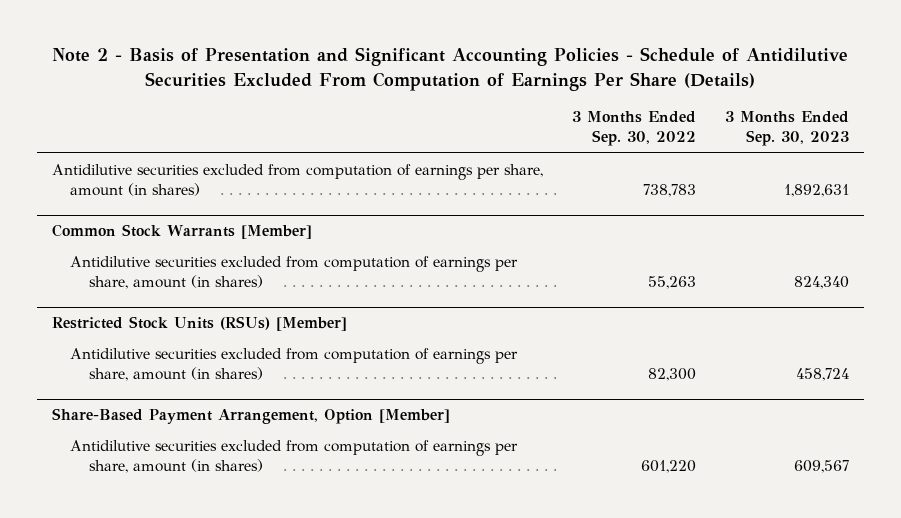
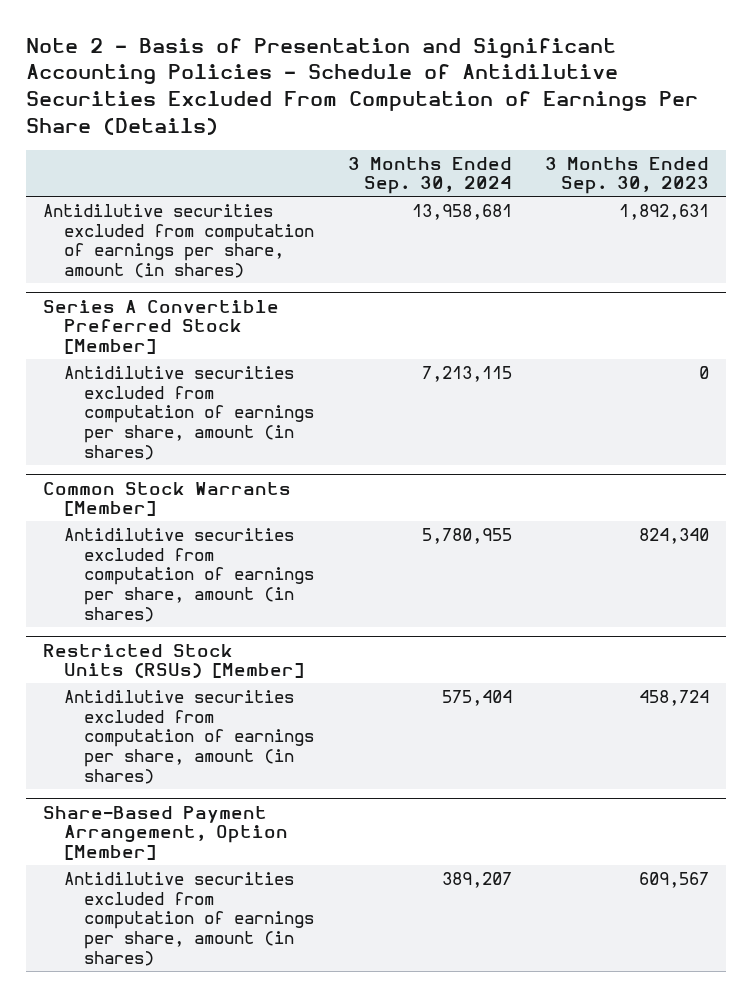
- | 3 Months Ended Sep. 30, 2022 | 3 Months Ended Sep. 30, 2023
+ | 3 Months Ended Sep. 30, 2024 | 3 Months Ended Sep. 30, 2023
+ Series A Convertible Preferred Stock [Member]
+ Antidilutive securities excluded from computation of earnings per share, amount (in shares) | 7,213,115 | 0

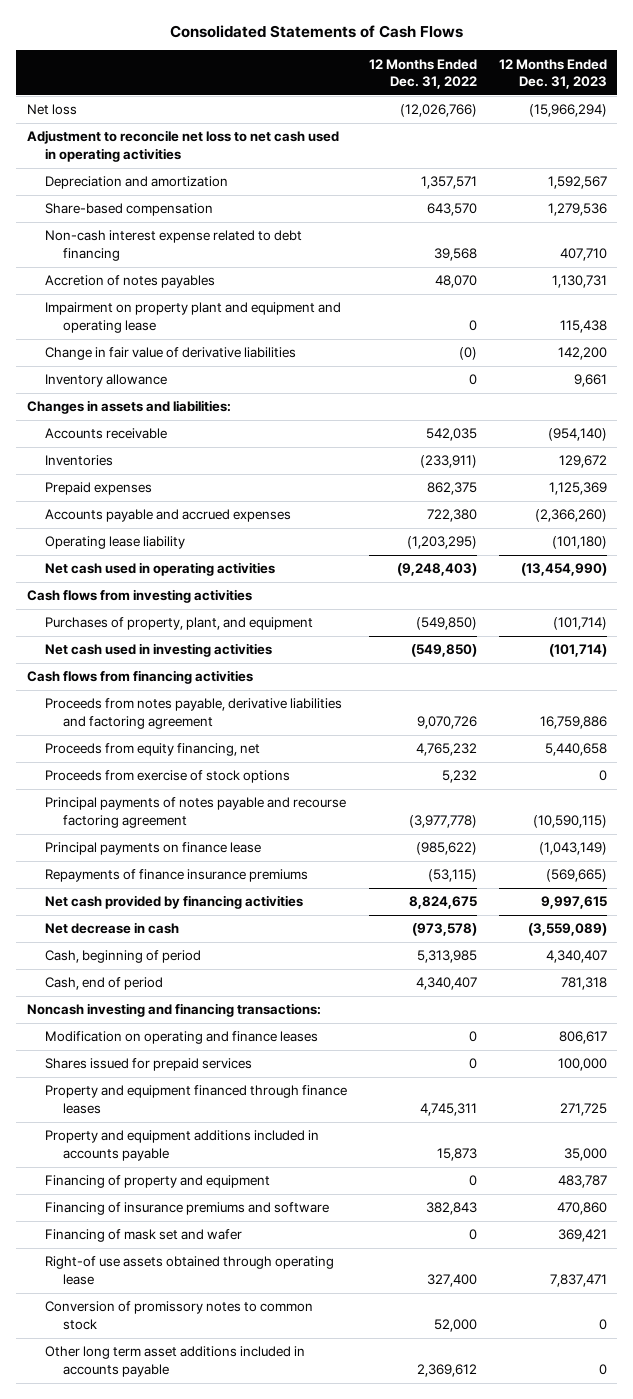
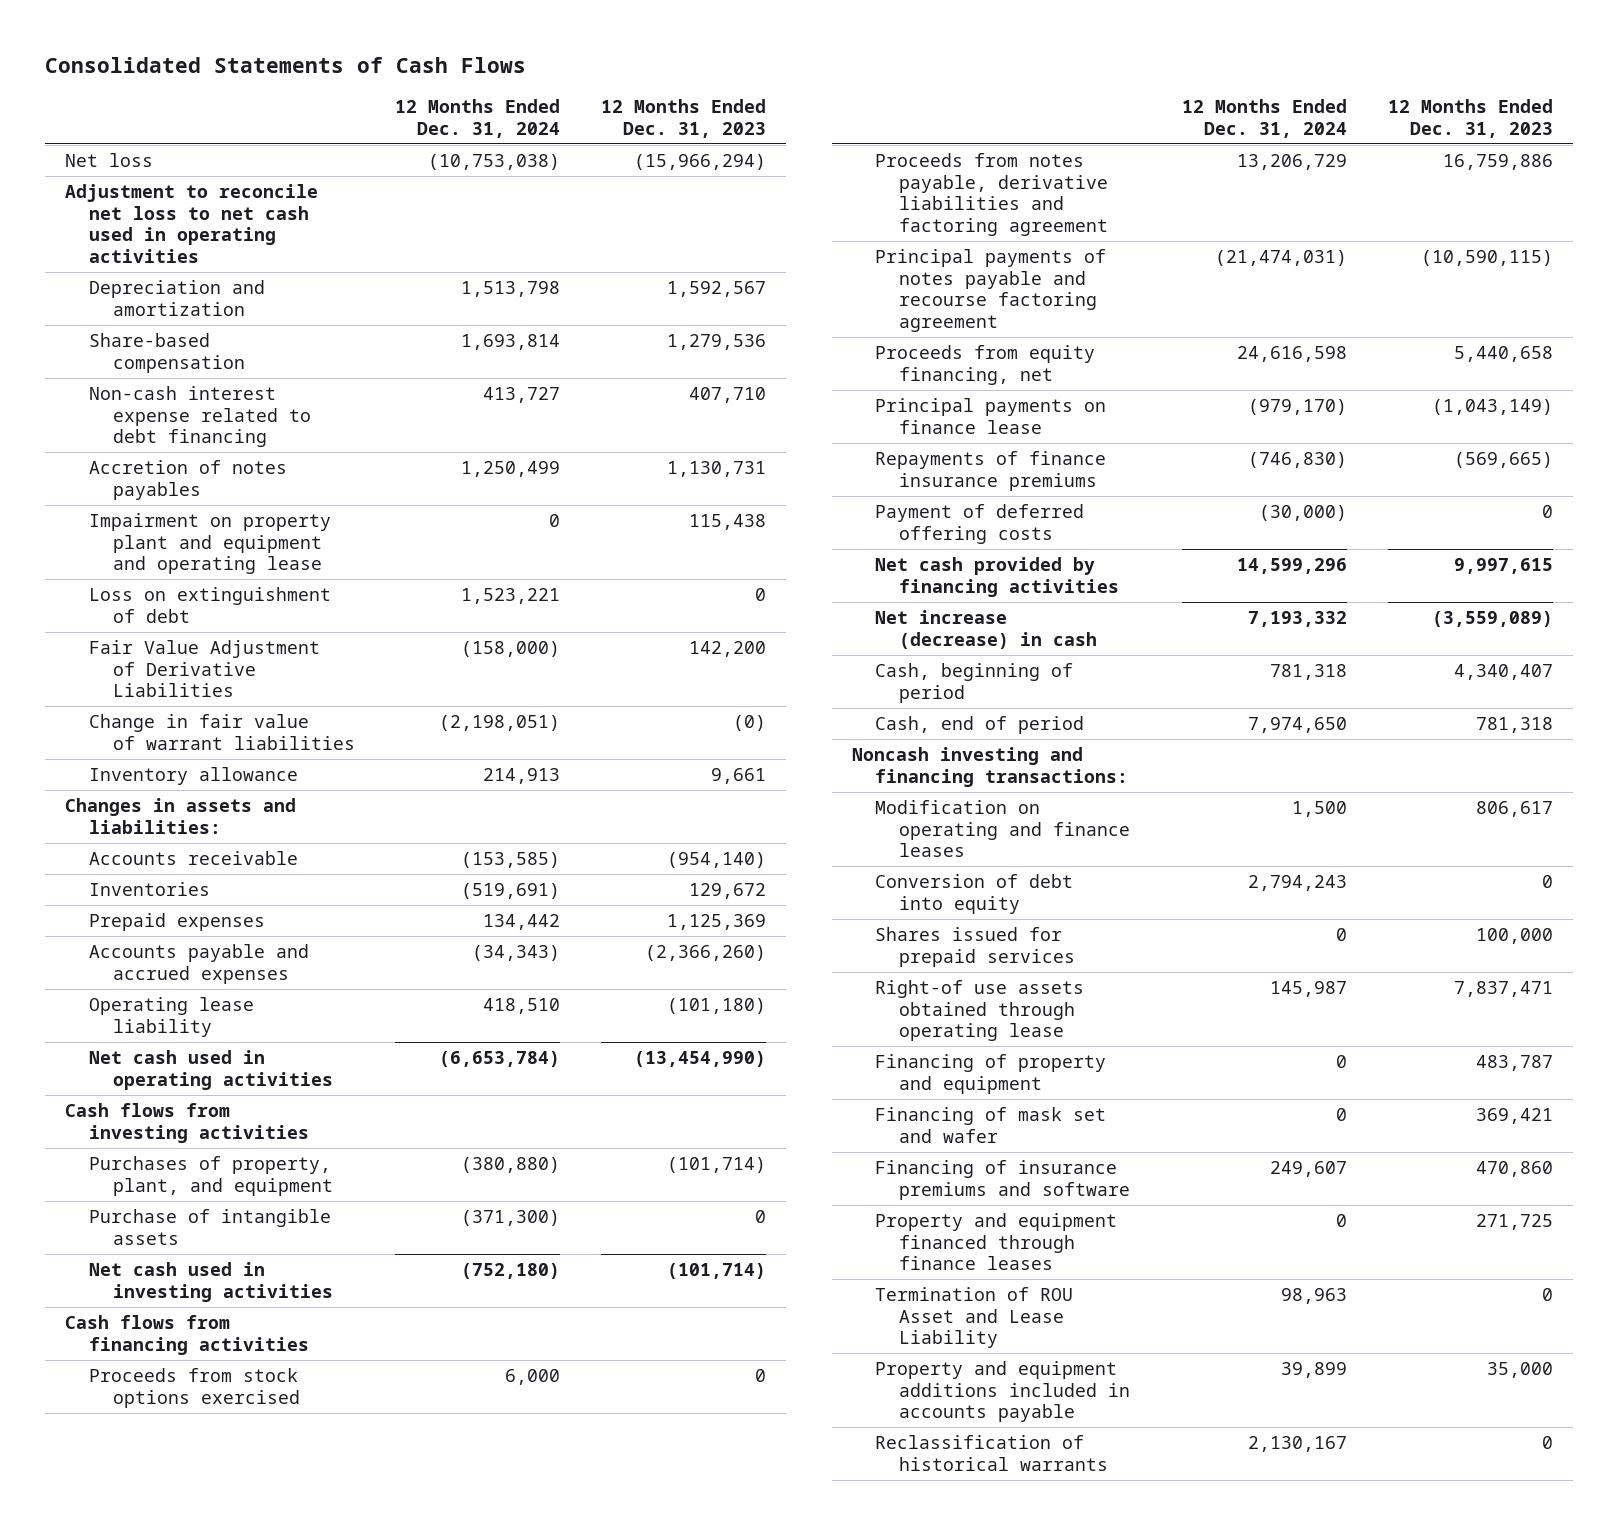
- | 12 Months Ended Dec. 31, 2022 | 12 Months Ended Dec. 31, 2023
+ | 12 Months Ended Dec. 31, 2024 | 12 Months Ended Dec. 31, 2023
- Change in fair value of derivative liabilities | (0) | 142,200
+ Loss on extinguishment of debt | 1,523,221 | 0
+ Fair Value Adjustment of Derivative Liabilities | (158,000) | 142,200
+ Change in fair value of warrant liabilities | (2,198,051) | (0)
+ Purchase of intangible assets | (371,300) | 0
+ Proceeds from stock options exercised | 6,000 | 0
- Proceeds from exercise of stock options | 5,232 | 0
moved down: Proceeds from equity financing, net | 24,616,598 | 5,440,658
+ Payment of deferred offering costs | (30,000) | 0
- Net decrease in cash | (973,578) | (3,559,089)
+ Net increase (decrease) in cash | 7,193,332 | (3,559,089)
+ Conversion of debt into equity | 2,794,243 | 0
moved up: Right-of use assets obtained through operating lease | 145,987 | 7,837,471
- Conversion of promissory notes to common stock | 52,000 | 0
- Other long term asset additions included in accounts payable | 2,369,612 | 0
moved down: Financing of insurance premiums and software | 249,607 | 470,860
moved down: Property and equipment financed through finance leases | 0 | 271,725
+ Termination of ROU Asset and Lease Liability | 98,963 | 0
moved down: Property and equipment additions included in accounts payable | 39,899 | 35,000
+ Reclassification of historical warrants | 2,130,167 | 0

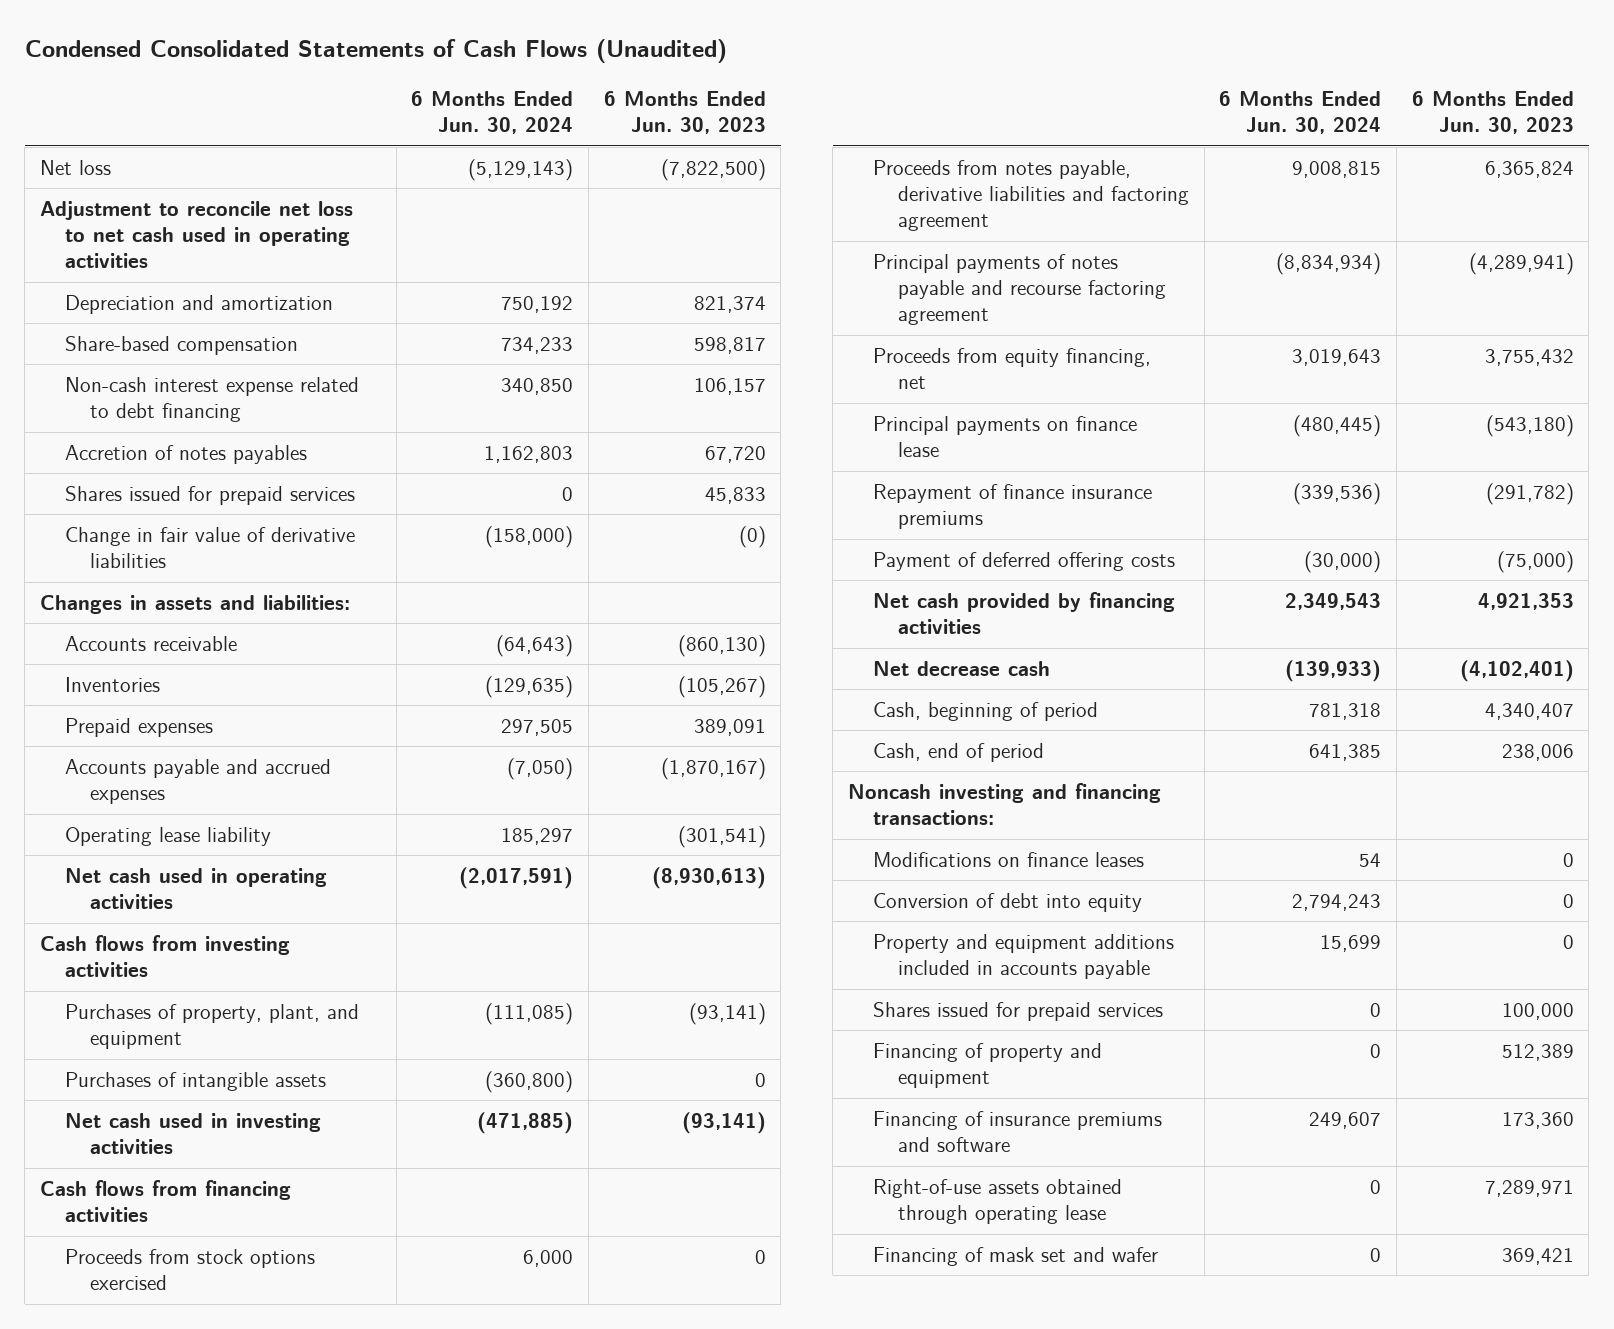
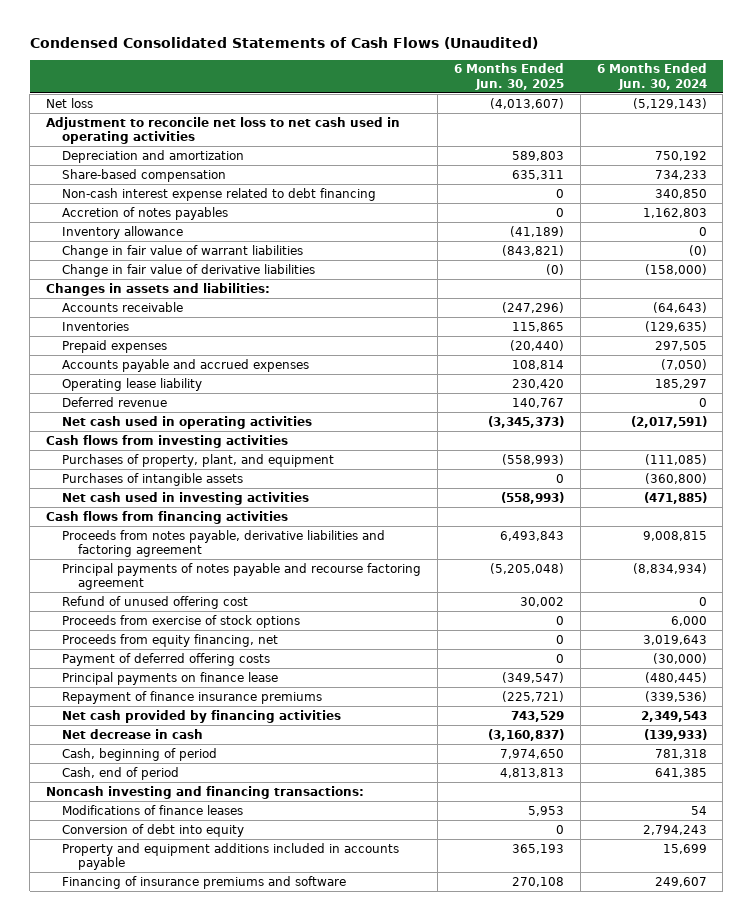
- | 6 Months Ended Jun. 30, 2024 | 6 Months Ended Jun. 30, 2023
+ | 6 Months Ended Jun. 30, 2025 | 6 Months Ended Jun. 30, 2024
- Shares issued for prepaid services | 0 | 45,833
+ Inventory allowance | (41,189) | 0
+ Change in fair value of warrant liabilities | (843,821) | (0)
+ Deferred revenue | 140,767 | 0
- Proceeds from stock options exercised | 6,000 | 0
+ Refund of unused offering cost | 30,002 | 0
+ Proceeds from exercise of stock options | 0 | 6,000
moved up: Payment of deferred offering costs | 0 | (30,000)
- Net decrease cash | (139,933) | (4,102,401)
+ Net decrease in cash | (3,160,837) | (139,933)
- Modifications on finance leases | 54 | 0
+ Modifications of finance leases | 5,953 | 54
- Shares issued for prepaid services | 0 | 100,000
- Financing of property and equipment | 0 | 512,389
- Right-of-use assets obtained through operating lease | 0 | 7,289,971
- Financing of mask set and wafer | 0 | 369,421

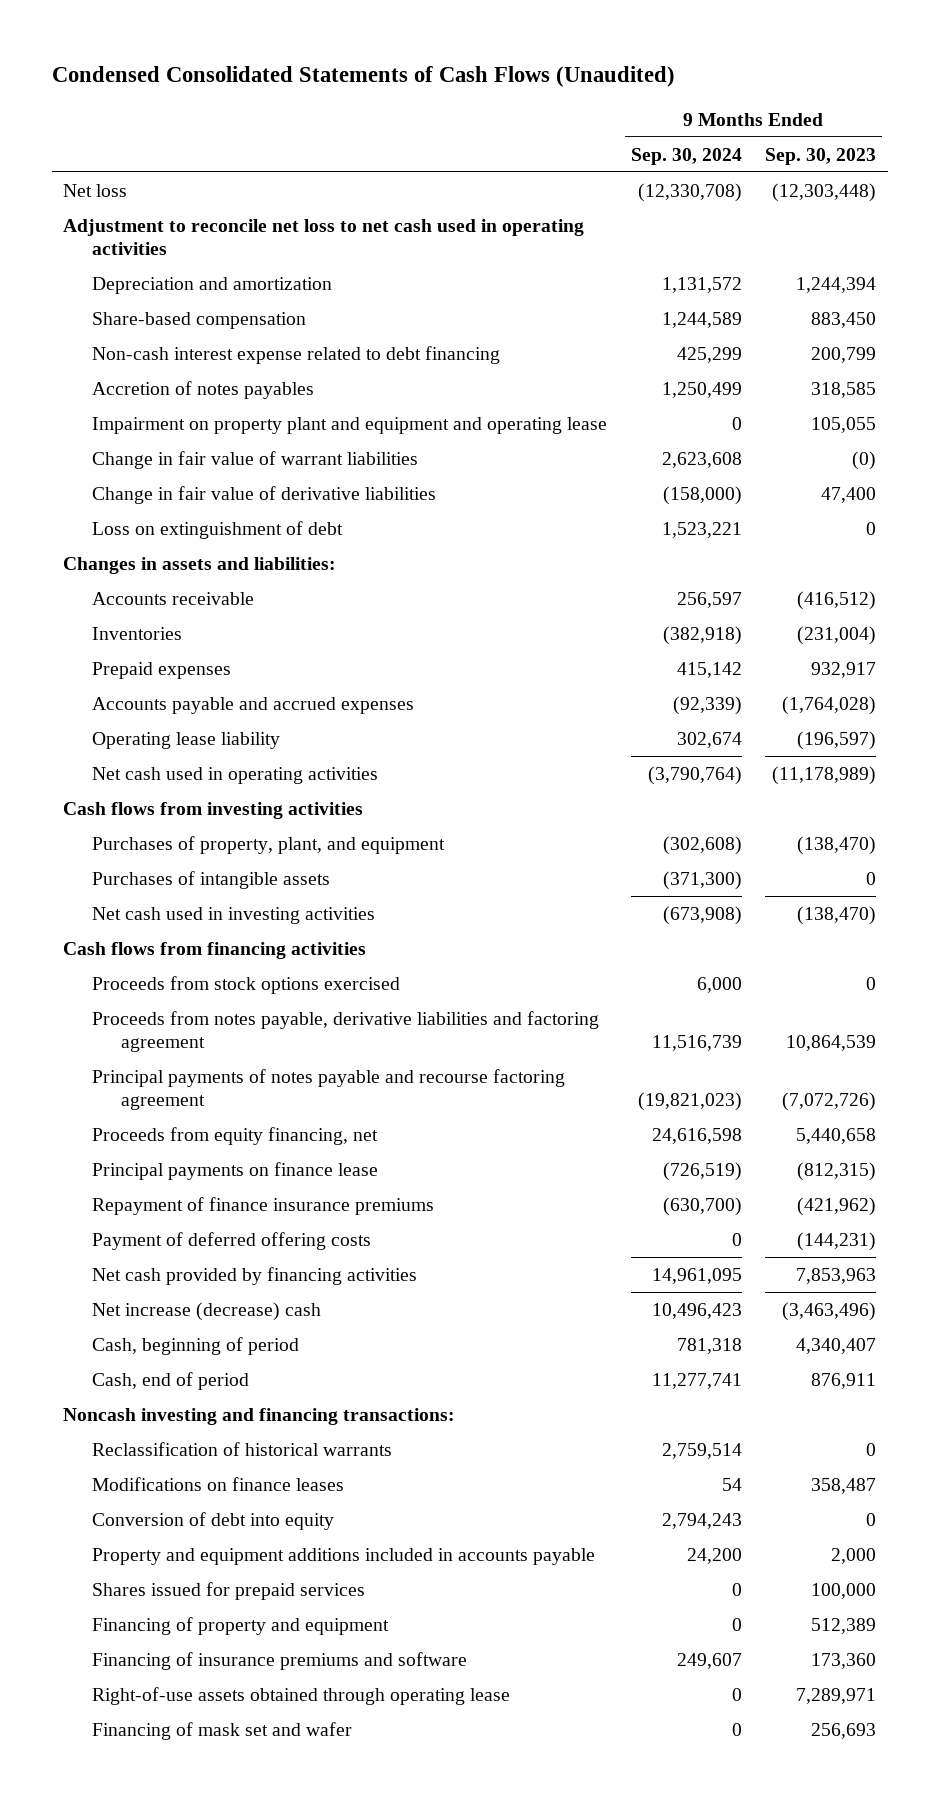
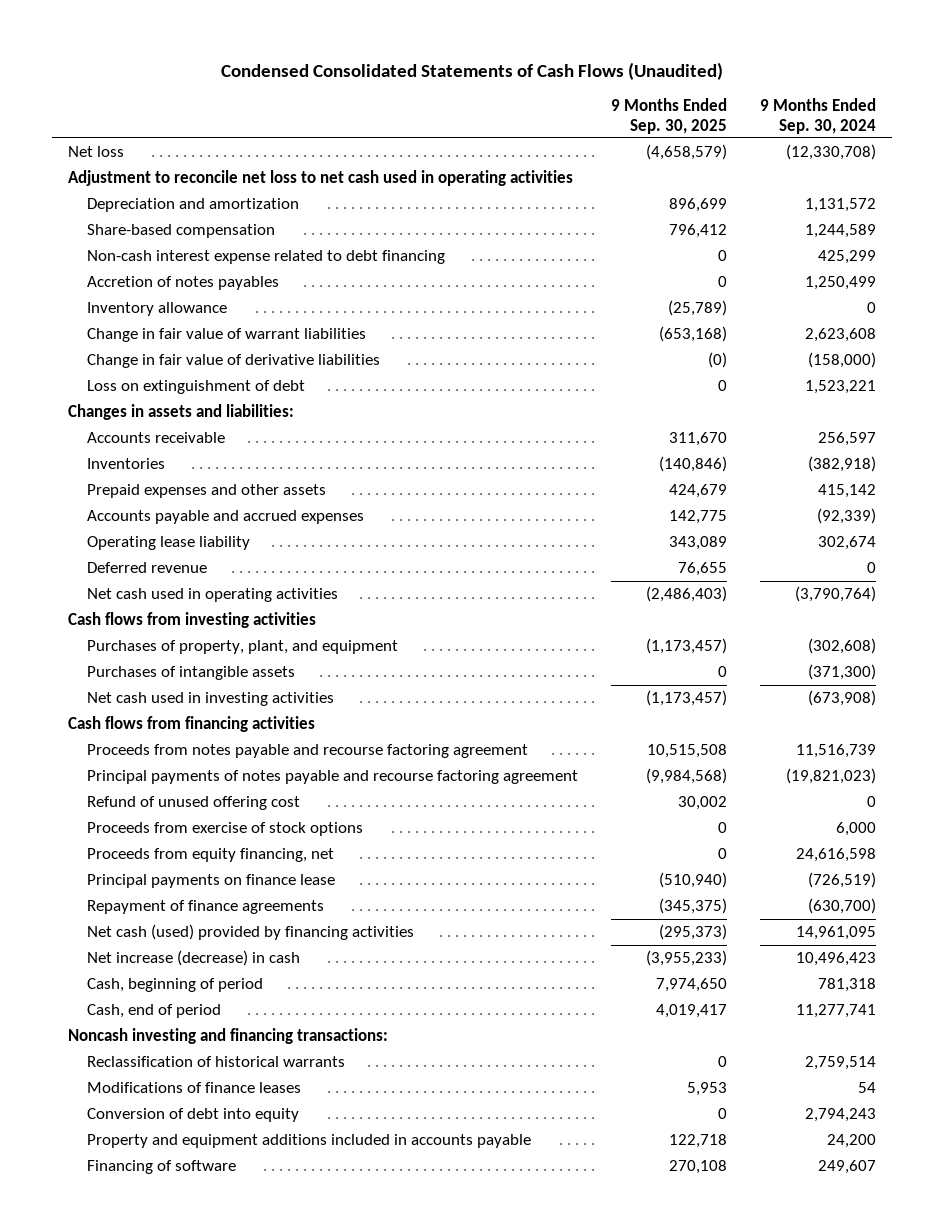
- | 9 Months Ended Sep. 30, 2024 | 9 Months Ended Sep. 30, 2023
+ | 9 Months Ended Sep. 30, 2025 | 9 Months Ended Sep. 30, 2024
- Impairment on property plant and equipment and operating lease | 0 | 105,055
+ Inventory allowance | (25,789) | 0
- Prepaid expenses | 415,142 | 932,917
+ Prepaid expenses and other assets | 424,679 | 415,142
+ Deferred revenue | 76,655 | 0
- Proceeds from stock options exercised | 6,000 | 0
- Proceeds from notes payable, derivative liabilities and factoring agreement | 11,516,739 | 10,864,539
+ Proceeds from notes payable and recourse factoring agreement | 10,515,508 | 11,516,739
+ Refund of unused offering cost | 30,002 | 0
+ Proceeds from exercise of stock options | 0 | 6,000
- Repayment of finance insurance premiums | (630,700) | (421,962)
- Payment of deferred offering costs | 0 | (144,231)
- Net cash provided by financing activities | 14,961,095 | 7,853,963
- Net increase (decrease) cash | 10,496,423 | (3,463,496)
+ Repayment of finance agreements | (345,375) | (630,700)
+ Net cash (used) provided by financing activities | (295,373) | 14,961,095
+ Net increase (decrease) in cash | (3,955,233) | 10,496,423
- Modifications on finance leases | 54 | 358,487
+ Modifications of finance leases | 5,953 | 54
- Shares issued for prepaid services | 0 | 100,000
- Financing of property and equipment | 0 | 512,389
- Financing of insurance premiums and software | 249,607 | 173,360
- Right-of-use assets obtained through operating lease | 0 | 7,289,971
- Financing of mask set and wafer | 0 | 256,693
+ Financing of software | 270,108 | 249,607

